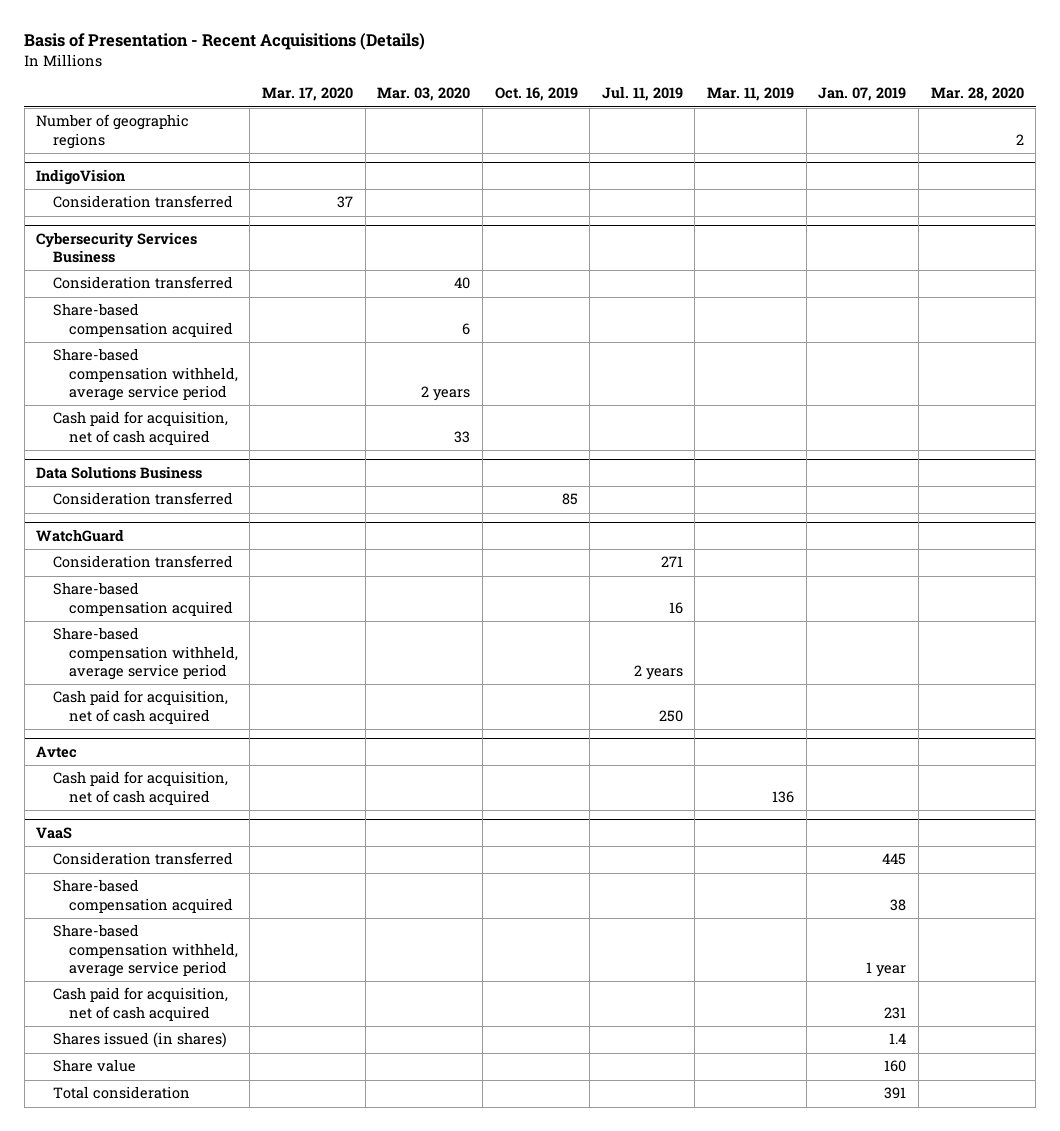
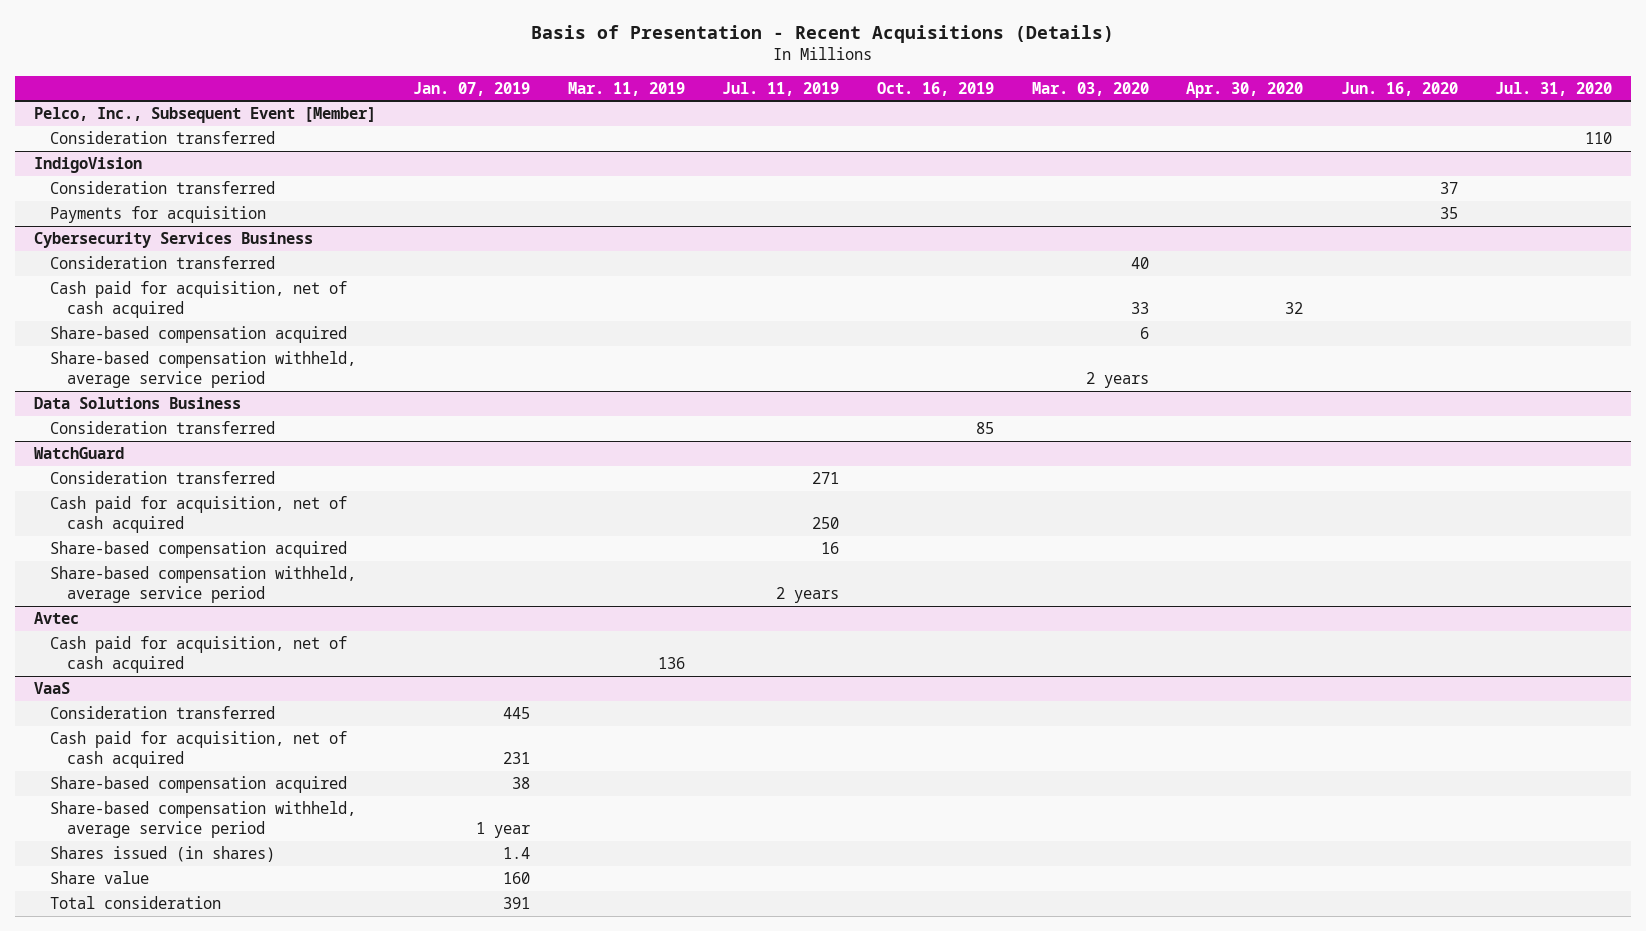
- | Mar. 17, 2020 | Mar. 03, 2020 | Oct. 16, 2019 | Jul. 11, 2019 | Mar. 11, 2019 | Jan. 07, 2019 | Mar. 28, 2020
+ | Jan. 07, 2019 | Mar. 11, 2019 | Jul. 11, 2019 | Oct. 16, 2019 | Mar. 03, 2020 | Apr. 30, 2020 | Jun. 16, 2020 | Jul. 31, 2020
- Number of geographic regions | | | | | | | 2
+ Pelco, Inc., Subsequent Event [Member]
+ Consideration transferred | | | | | | | | 110
@ IndigoVision
+ Payments for acquisition | | | | | | | 35 |
@ Cybersecurity Services Business
moved up: Cash paid for acquisition, net of cash acquired | | | | | 33 | 32 | |
@ WatchGuard
moved up: Cash paid for acquisition, net of cash acquired | | | 250 | | | | |
@ VaaS
moved up: Cash paid for acquisition, net of cash acquired | 231 | | | | | | |

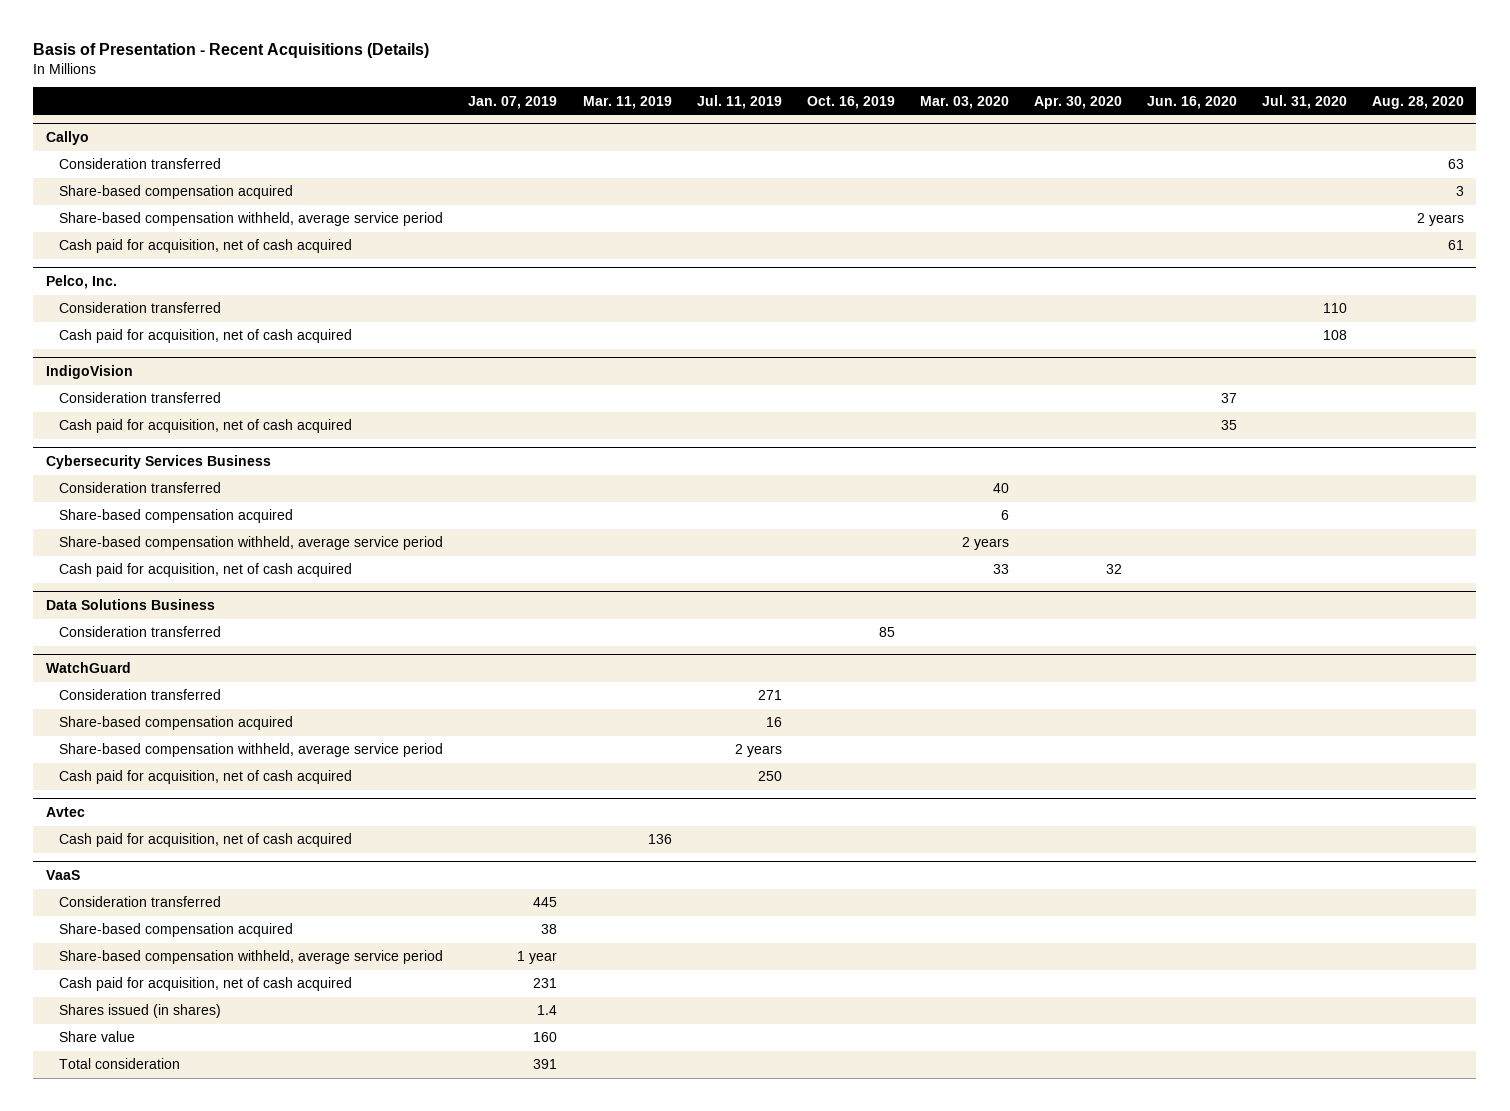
- | Jan. 07, 2019 | Mar. 11, 2019 | Jul. 11, 2019 | Oct. 16, 2019 | Mar. 03, 2020 | Apr. 30, 2020 | Jun. 16, 2020 | Jul. 31, 2020
+ | Jan. 07, 2019 | Mar. 11, 2019 | Jul. 11, 2019 | Oct. 16, 2019 | Mar. 03, 2020 | Apr. 30, 2020 | Jun. 16, 2020 | Jul. 31, 2020 | Aug. 28, 2020
- Pelco, Inc., Subsequent Event [Member]
+ Callyo
+ Consideration transferred | | | | | | | | | 63
+ Share-based compensation acquired | | | | | | | | | 3
+ Share-based compensation withheld, average service period | | | | | | | | | 2 years
+ Cash paid for acquisition, net of cash acquired | | | | | | | | | 61
+ Pelco, Inc.
+ Cash paid for acquisition, net of cash acquired | | | | | | | | 108 |
@ IndigoVision
- Payments for acquisition | | | | | | | 35 |
+ Cash paid for acquisition, net of cash acquired | | | | | | | 35 | |
@ Cybersecurity Services Business
moved down: Cash paid for acquisition, net of cash acquired | | | | | 33 | 32 | | |
@ WatchGuard
moved down: Cash paid for acquisition, net of cash acquired | | | 250 | | | | | |
@ VaaS
moved down: Cash paid for acquisition, net of cash acquired | 231 | | | | | | | |

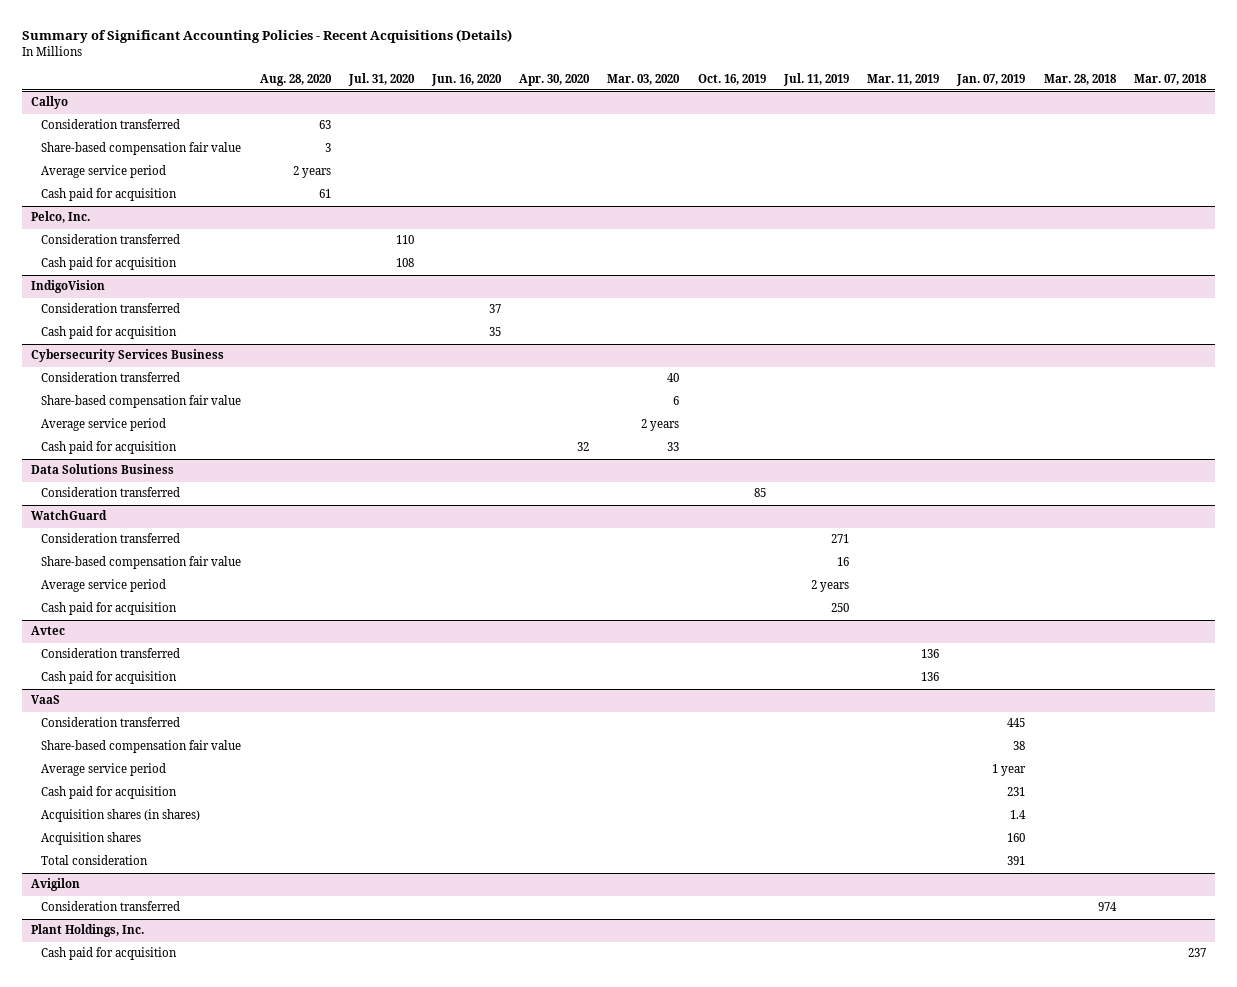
- Basis of Presentation - Recent Acquisitions (Details)
+ Summary of Significant Accounting Policies - Recent Acquisitions (Details)
- | Jan. 07, 2019 | Mar. 11, 2019 | Jul. 11, 2019 | Oct. 16, 2019 | Mar. 03, 2020 | Apr. 30, 2020 | Jun. 16, 2020 | Jul. 31, 2020 | Aug. 28, 2020
+ | Aug. 28, 2020 | Jul. 31, 2020 | Jun. 16, 2020 | Apr. 30, 2020 | Mar. 03, 2020 | Oct. 16, 2019 | Jul. 11, 2019 | Mar. 11, 2019 | Jan. 07, 2019 | Mar. 28, 2018 | Mar. 07, 2018
@ Callyo
- Share-based compensation acquired | | | | | | | | | 3
- Share-based compensation withheld, average service period | | | | | | | | | 2 years
- Cash paid for acquisition, net of cash acquired | | | | | | | | | 61
+ Share-based compensation fair value | 3 | | | | | | | | | |
+ Average service period | 2 years | | | | | | | | | |
+ Cash paid for acquisition | 61 | | | | | | | | | |
@ Pelco, Inc.
- Cash paid for acquisition, net of cash acquired | | | | | | | | 108 |
+ Cash paid for acquisition | | 108 | | | | | | | | |
@ IndigoVision
- Cash paid for acquisition, net of cash acquired | | | | | | | 35 | |
+ Cash paid for acquisition | | | 35 | | | | | | | |
@ Cybersecurity Services Business
- Share-based compensation acquired | | | | | 6 | | | |
- Share-based compensation withheld, average service period | | | | | 2 years | | | |
- Cash paid for acquisition, net of cash acquired | | | | | 33 | 32 | | |
+ Share-based compensation fair value | | | | | 6 | | | | | |
+ Average service period | | | | | 2 years | | | | | |
+ Cash paid for acquisition | | | | 32 | 33 | | | | | |
@ WatchGuard
- Share-based compensation acquired | | | 16 | | | | | |
- Share-based compensation withheld, average service period | | | 2 years | | | | | |
- Cash paid for acquisition, net of cash acquired | | | 250 | | | | | |
+ Share-based compensation fair value | | | | | | | 16 | | | |
+ Average service period | | | | | | | 2 years | | | |
+ Cash paid for acquisition | | | | | | | 250 | | | |
@ Avtec
- Cash paid for acquisition, net of cash acquired | | 136 | | | | | | |
+ Consideration transferred | | | | | | | | 136 | | |
+ Cash paid for acquisition | | | | | | | | 136 | | |
@ VaaS
- Share-based compensation acquired | 38 | | | | | | | |
- Share-based compensation withheld, average service period | 1 year | | | | | | | |
- Cash paid for acquisition, net of cash acquired | 231 | | | | | | | |
- Shares issued (in shares) | 1.4 | | | | | | | |
- Share value | 160 | | | | | | | |
+ Share-based compensation fair value | | | | | | | | | 38 | |
+ Average service period | | | | | | | | | 1 year | |
+ Cash paid for acquisition | | | | | | | | | 231 | |
+ Acquisition shares (in shares) | | | | | | | | | 1.4 | |
+ Acquisition shares | | | | | | | | | 160 | |
+ Avigilon
+ Consideration transferred | | | | | | | | | | 974 |
+ Plant Holdings, Inc.
+ Cash paid for acquisition | | | | | | | | | | | 237

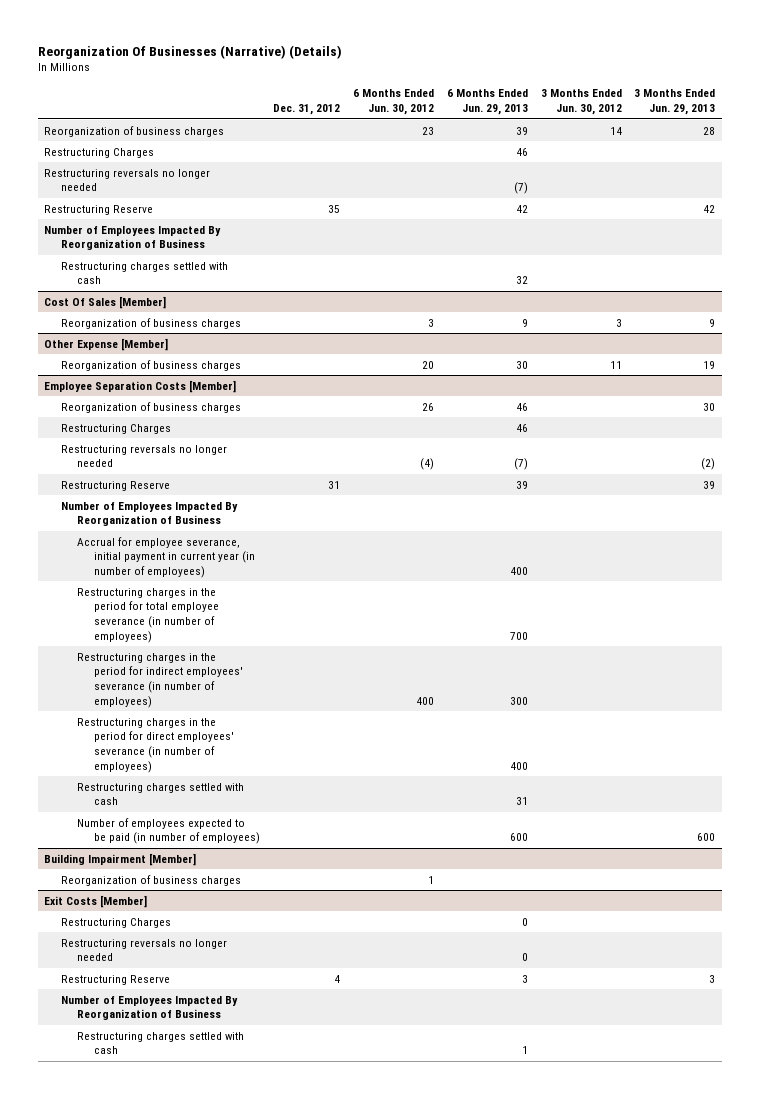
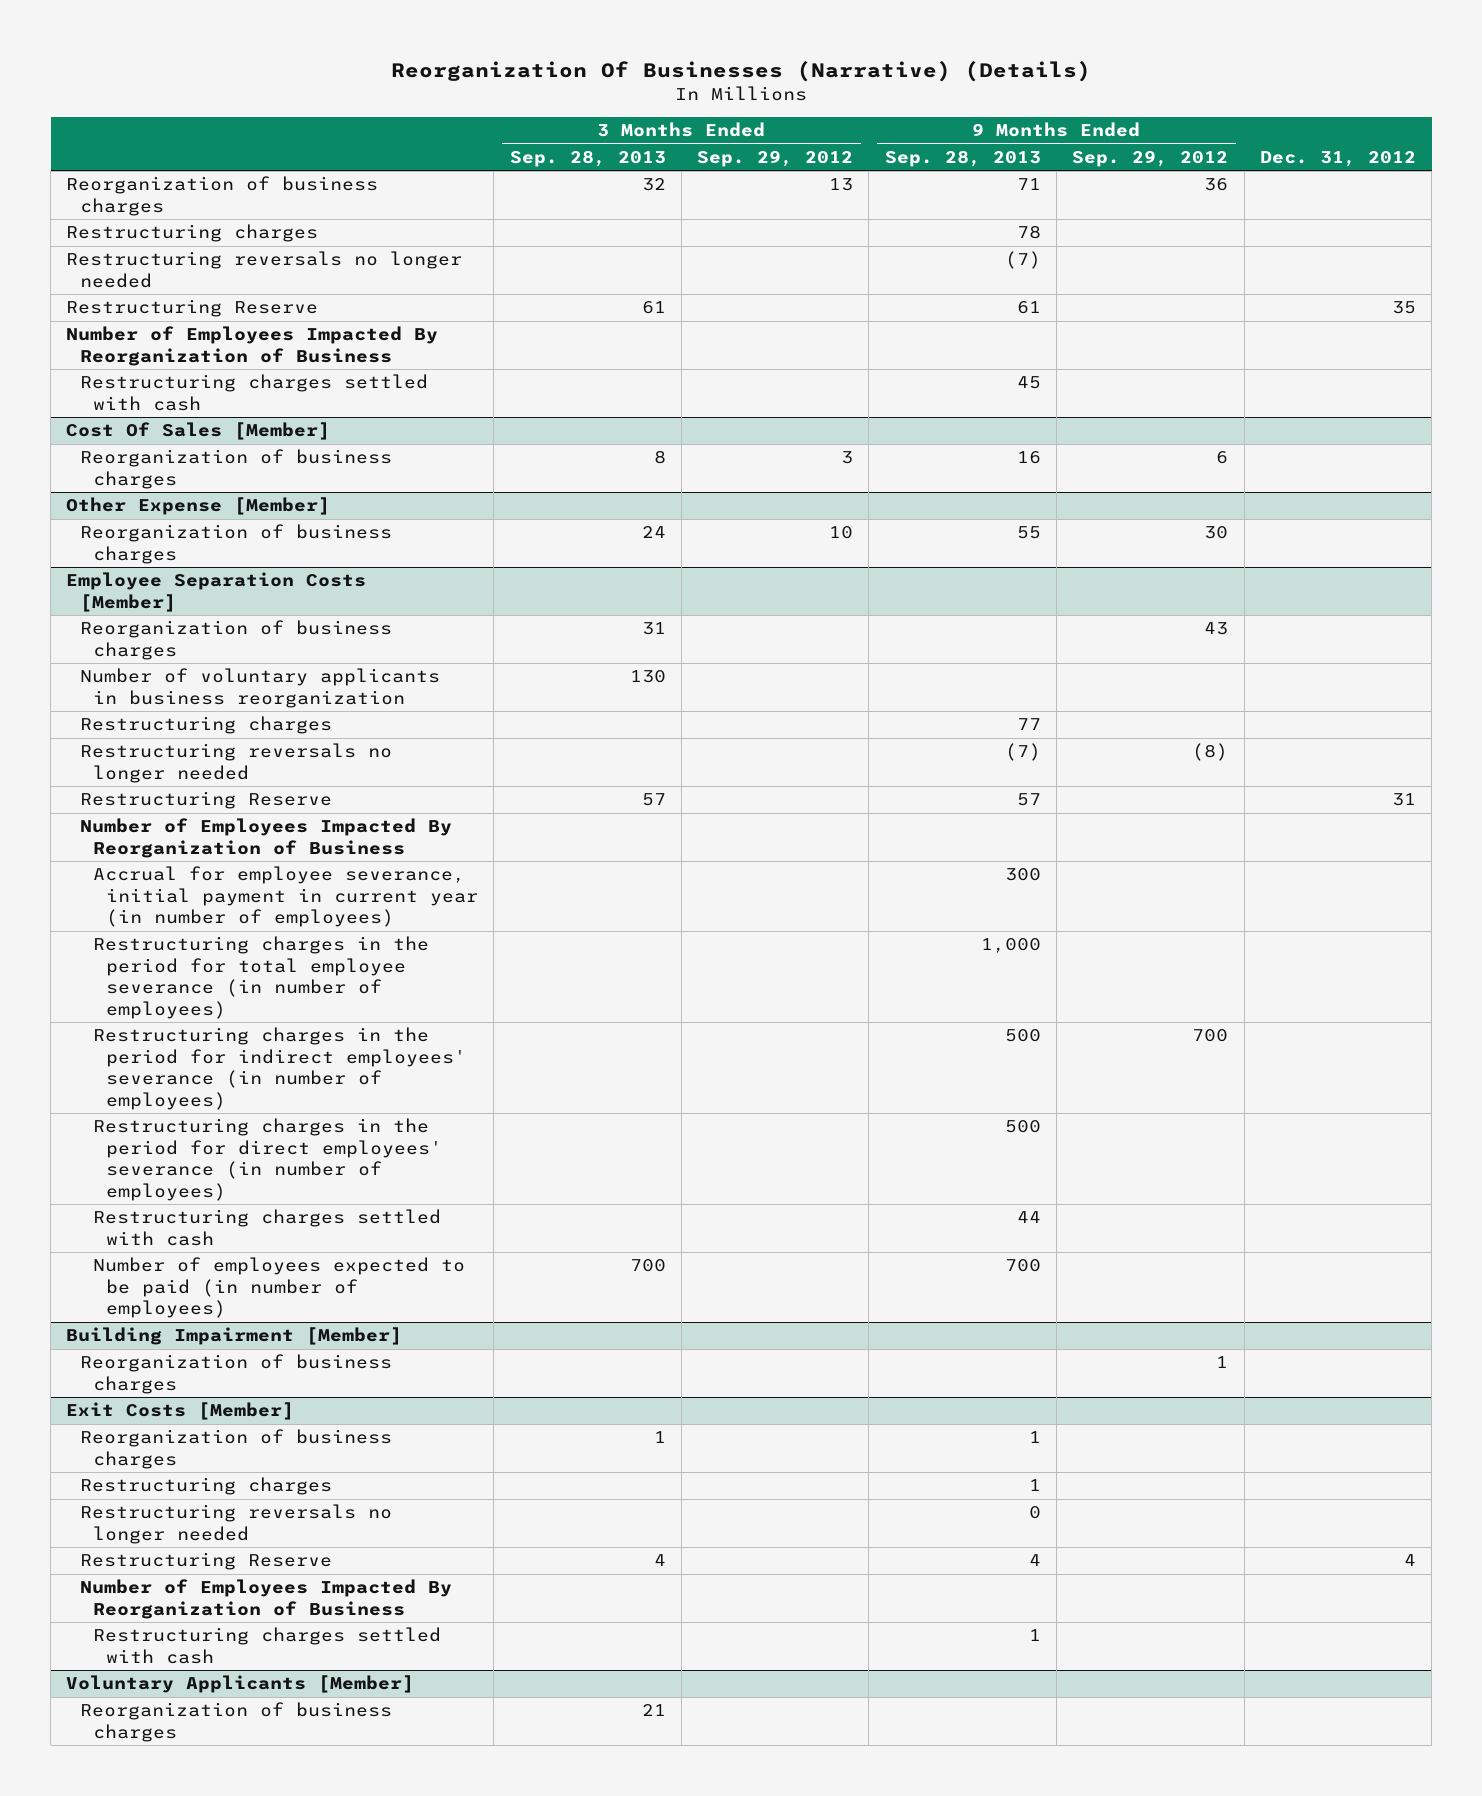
- | Dec. 31, 2012 | 6 Months Ended Jun. 30, 2012 | 6 Months Ended Jun. 29, 2013 | 3 Months Ended Jun. 30, 2012 | 3 Months Ended Jun. 29, 2013
+ | 3 Months Ended Sep. 28, 2013 | 3 Months Ended Sep. 29, 2012 | 9 Months Ended Sep. 28, 2013 | 9 Months Ended Sep. 29, 2012 | Dec. 31, 2012
- Restructuring Charges | | | 46 | |
+ Restructuring charges | | | 78 | |
@ Employee Separation Costs [Member]
- Restructuring Charges | | | 46 | |
+ Number of voluntary applicants in business reorganization | 130 | | | |
+ Restructuring charges | | | 77 | |
@ Exit Costs [Member]
- Restructuring Charges | | | 0 | |
+ Reorganization of business charges | 1 | | 1 | |
+ Restructuring charges | | | 1 | |
+ Voluntary Applicants [Member]
+ Reorganization of business charges | 21 | | | |

